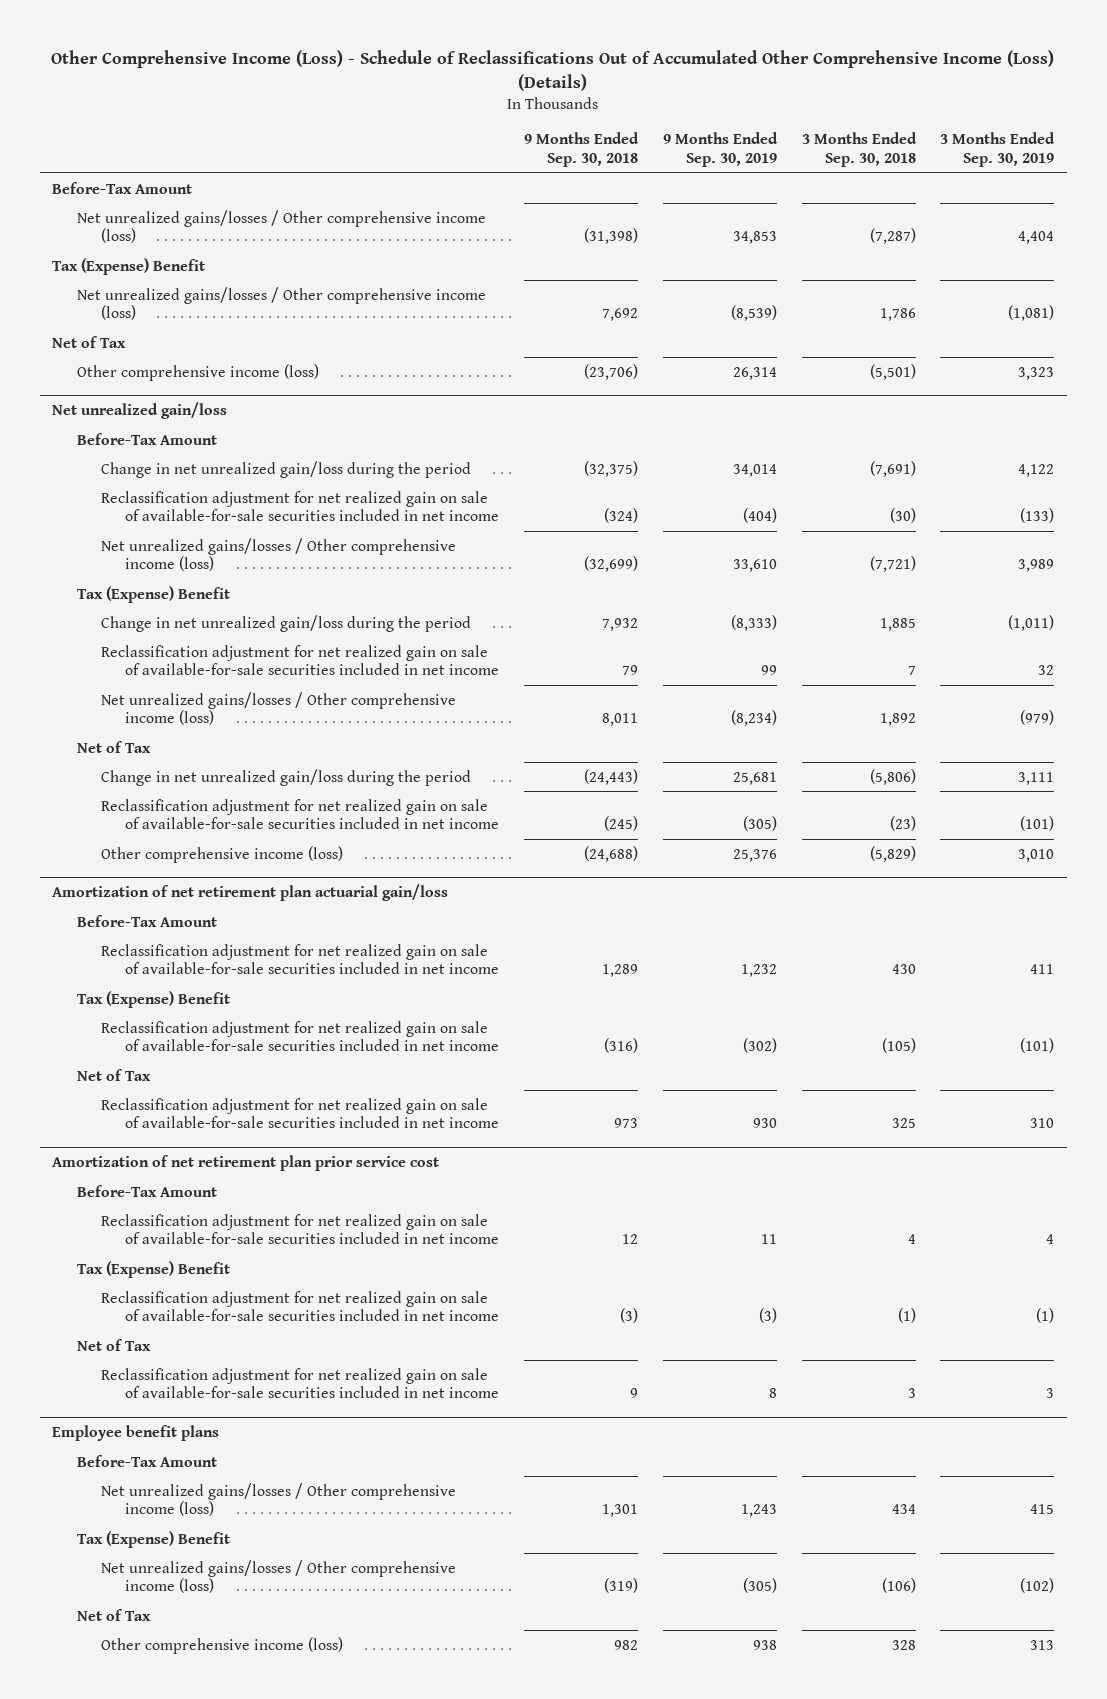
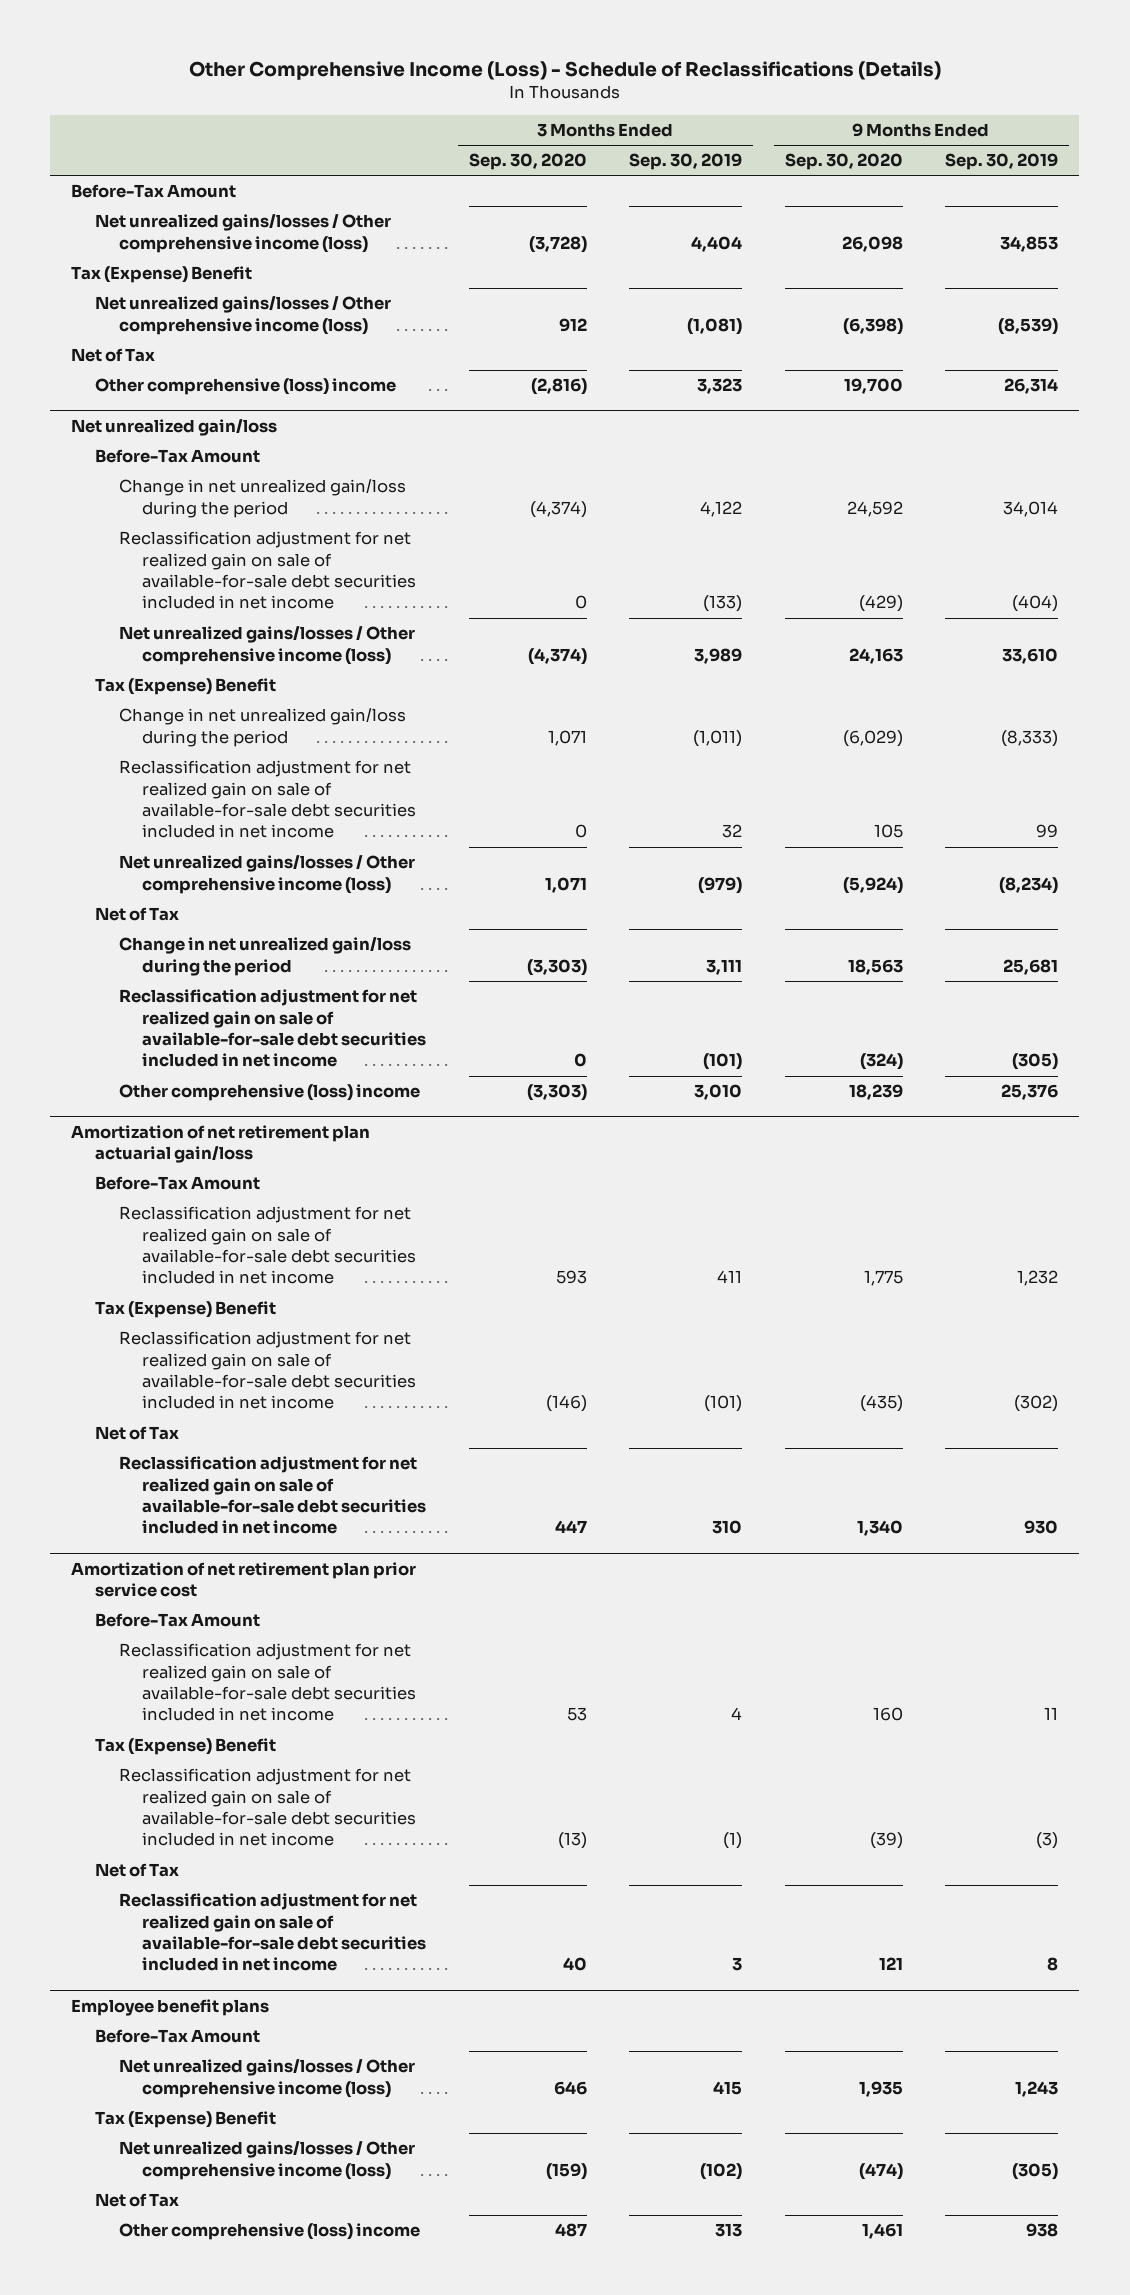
- Other Comprehensive Income (Loss) - Schedule of Reclassifications Out of Accumulated Other Comprehensive Income (Loss) (Details)
+ Other Comprehensive Income (Loss) - Schedule of Reclassifications (Details)
- | 9 Months Ended Sep. 30, 2018 | 9 Months Ended Sep. 30, 2019 | 3 Months Ended Sep. 30, 2018 | 3 Months Ended Sep. 30, 2019
+ | 3 Months Ended Sep. 30, 2020 | 3 Months Ended Sep. 30, 2019 | 9 Months Ended Sep. 30, 2020 | 9 Months Ended Sep. 30, 2019
- Other comprehensive income (loss) | (23,706) | 26,314 | (5,501) | 3,323
+ Other comprehensive (loss) income | (2,816) | 3,323 | 19,700 | 26,314
@ Net unrealized gain/loss
- Reclassification adjustment for net realized gain on sale of available-for-sale securities included in net income | (324) | (404) | (30) | (133)
+ Reclassification adjustment for net realized gain on sale of available-for-sale debt securities included in net income | 0 | (133) | (429) | (404)
- Reclassification adjustment for net realized gain on sale of available-for-sale securities included in net income | 79 | 99 | 7 | 32
+ Reclassification adjustment for net realized gain on sale of available-for-sale debt securities included in net income | 0 | 32 | 105 | 99
- Reclassification adjustment for net realized gain on sale of available-for-sale securities included in net income | (245) | (305) | (23) | (101)
- Other comprehensive income (loss) | (24,688) | 25,376 | (5,829) | 3,010
+ Reclassification adjustment for net realized gain on sale of available-for-sale debt securities included in net income | 0 | (101) | (324) | (305)
+ Other comprehensive (loss) income | (3,303) | 3,010 | 18,239 | 25,376
@ Amortization of net retirement plan actuarial gain/loss
- Reclassification adjustment for net realized gain on sale of available-for-sale securities included in net income | 1,289 | 1,232 | 430 | 411
+ Reclassification adjustment for net realized gain on sale of available-for-sale debt securities included in net income | 593 | 411 | 1,775 | 1,232
- Reclassification adjustment for net realized gain on sale of available-for-sale securities included in net income | (316) | (302) | (105) | (101)
+ Reclassification adjustment for net realized gain on sale of available-for-sale debt securities included in net income | (146) | (101) | (435) | (302)
- Reclassification adjustment for net realized gain on sale of available-for-sale securities included in net income | 973 | 930 | 325 | 310
+ Reclassification adjustment for net realized gain on sale of available-for-sale debt securities included in net income | 447 | 310 | 1,340 | 930
@ Amortization of net retirement plan prior service cost
- Reclassification adjustment for net realized gain on sale of available-for-sale securities included in net income | 12 | 11 | 4 | 4
+ Reclassification adjustment for net realized gain on sale of available-for-sale debt securities included in net income | 53 | 4 | 160 | 11
- Reclassification adjustment for net realized gain on sale of available-for-sale securities included in net income | (3) | (3) | (1) | (1)
+ Reclassification adjustment for net realized gain on sale of available-for-sale debt securities included in net income | (13) | (1) | (39) | (3)
- Reclassification adjustment for net realized gain on sale of available-for-sale securities included in net income | 9 | 8 | 3 | 3
+ Reclassification adjustment for net realized gain on sale of available-for-sale debt securities included in net income | 40 | 3 | 121 | 8
@ Employee benefit plans
- Other comprehensive income (loss) | 982 | 938 | 328 | 313
+ Other comprehensive (loss) income | 487 | 313 | 1,461 | 938

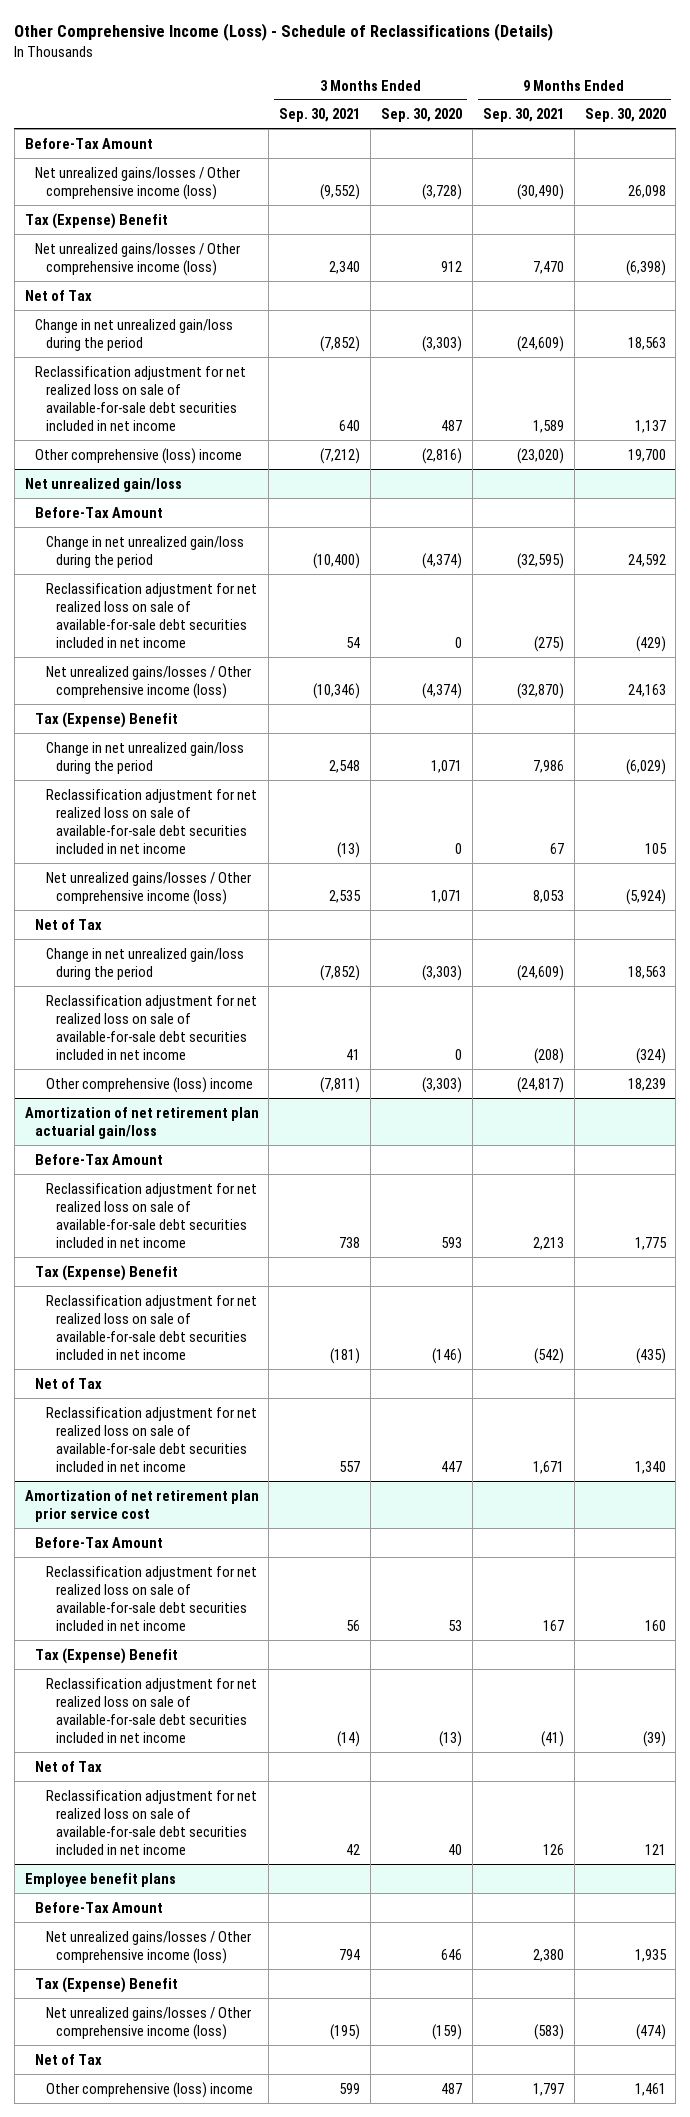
- | 3 Months Ended Sep. 30, 2020 | 3 Months Ended Sep. 30, 2019 | 9 Months Ended Sep. 30, 2020 | 9 Months Ended Sep. 30, 2019
+ | 3 Months Ended Sep. 30, 2021 | 3 Months Ended Sep. 30, 2020 | 9 Months Ended Sep. 30, 2021 | 9 Months Ended Sep. 30, 2020
+ Change in net unrealized gain/loss during the period | (7,852) | (3,303) | (24,609) | 18,563
+ Reclassification adjustment for net realized loss on sale of available-for-sale debt securities included in net income | 640 | 487 | 1,589 | 1,137
@ Net unrealized gain/loss
- Reclassification adjustment for net realized gain on sale of available-for-sale debt securities included in net income | 0 | (133) | (429) | (404)
+ Reclassification adjustment for net realized loss on sale of available-for-sale debt securities included in net income | 54 | 0 | (275) | (429)
- Reclassification adjustment for net realized gain on sale of available-for-sale debt securities included in net income | 0 | 32 | 105 | 99
+ Reclassification adjustment for net realized loss on sale of available-for-sale debt securities included in net income | (13) | 0 | 67 | 105
- Reclassification adjustment for net realized gain on sale of available-for-sale debt securities included in net income | 0 | (101) | (324) | (305)
+ Reclassification adjustment for net realized loss on sale of available-for-sale debt securities included in net income | 41 | 0 | (208) | (324)
@ Amortization of net retirement plan actuarial gain/loss
- Reclassification adjustment for net realized gain on sale of available-for-sale debt securities included in net income | 593 | 411 | 1,775 | 1,232
+ Reclassification adjustment for net realized loss on sale of available-for-sale debt securities included in net income | 738 | 593 | 2,213 | 1,775
- Reclassification adjustment for net realized gain on sale of available-for-sale debt securities included in net income | (146) | (101) | (435) | (302)
+ Reclassification adjustment for net realized loss on sale of available-for-sale debt securities included in net income | (181) | (146) | (542) | (435)
- Reclassification adjustment for net realized gain on sale of available-for-sale debt securities included in net income | 447 | 310 | 1,340 | 930
+ Reclassification adjustment for net realized loss on sale of available-for-sale debt securities included in net income | 557 | 447 | 1,671 | 1,340
@ Amortization of net retirement plan prior service cost
- Reclassification adjustment for net realized gain on sale of available-for-sale debt securities included in net income | 53 | 4 | 160 | 11
+ Reclassification adjustment for net realized loss on sale of available-for-sale debt securities included in net income | 56 | 53 | 167 | 160
- Reclassification adjustment for net realized gain on sale of available-for-sale debt securities included in net income | (13) | (1) | (39) | (3)
+ Reclassification adjustment for net realized loss on sale of available-for-sale debt securities included in net income | (14) | (13) | (41) | (39)
- Reclassification adjustment for net realized gain on sale of available-for-sale debt securities included in net income | 40 | 3 | 121 | 8
+ Reclassification adjustment for net realized loss on sale of available-for-sale debt securities included in net income | 42 | 40 | 126 | 121

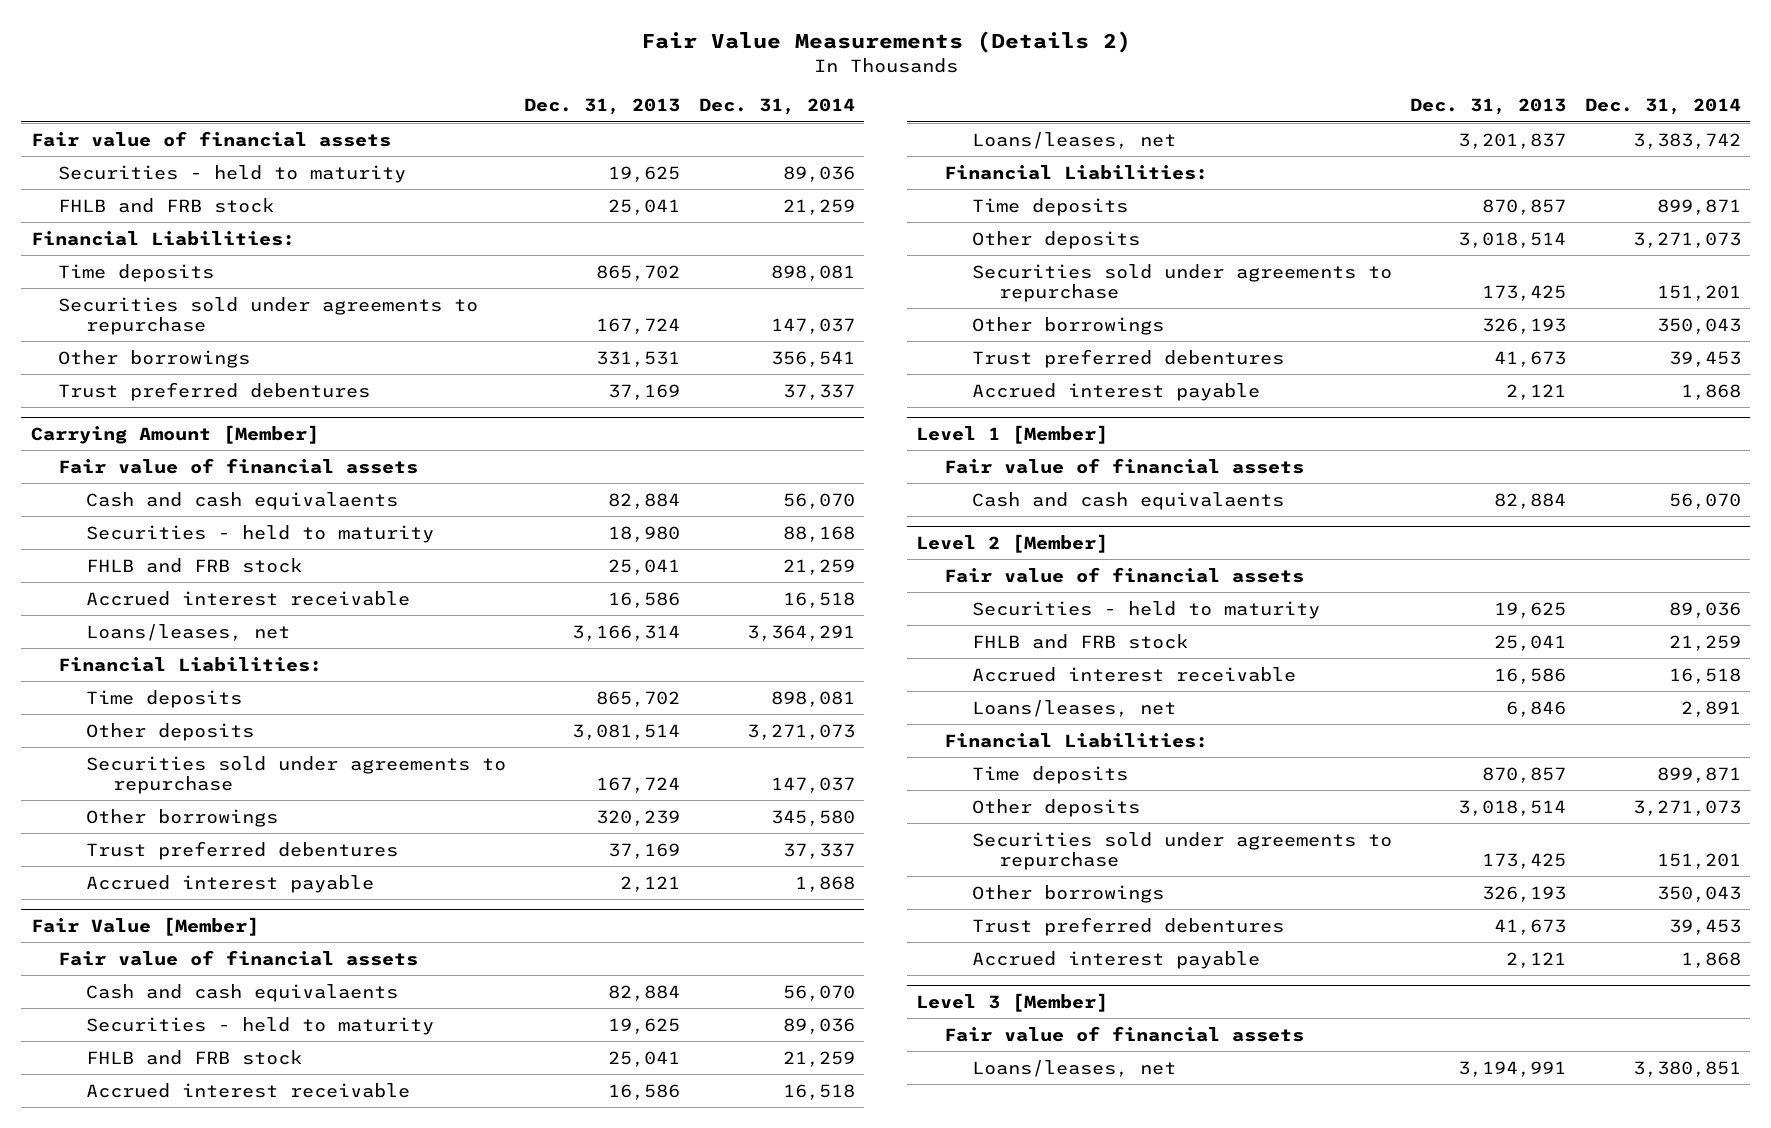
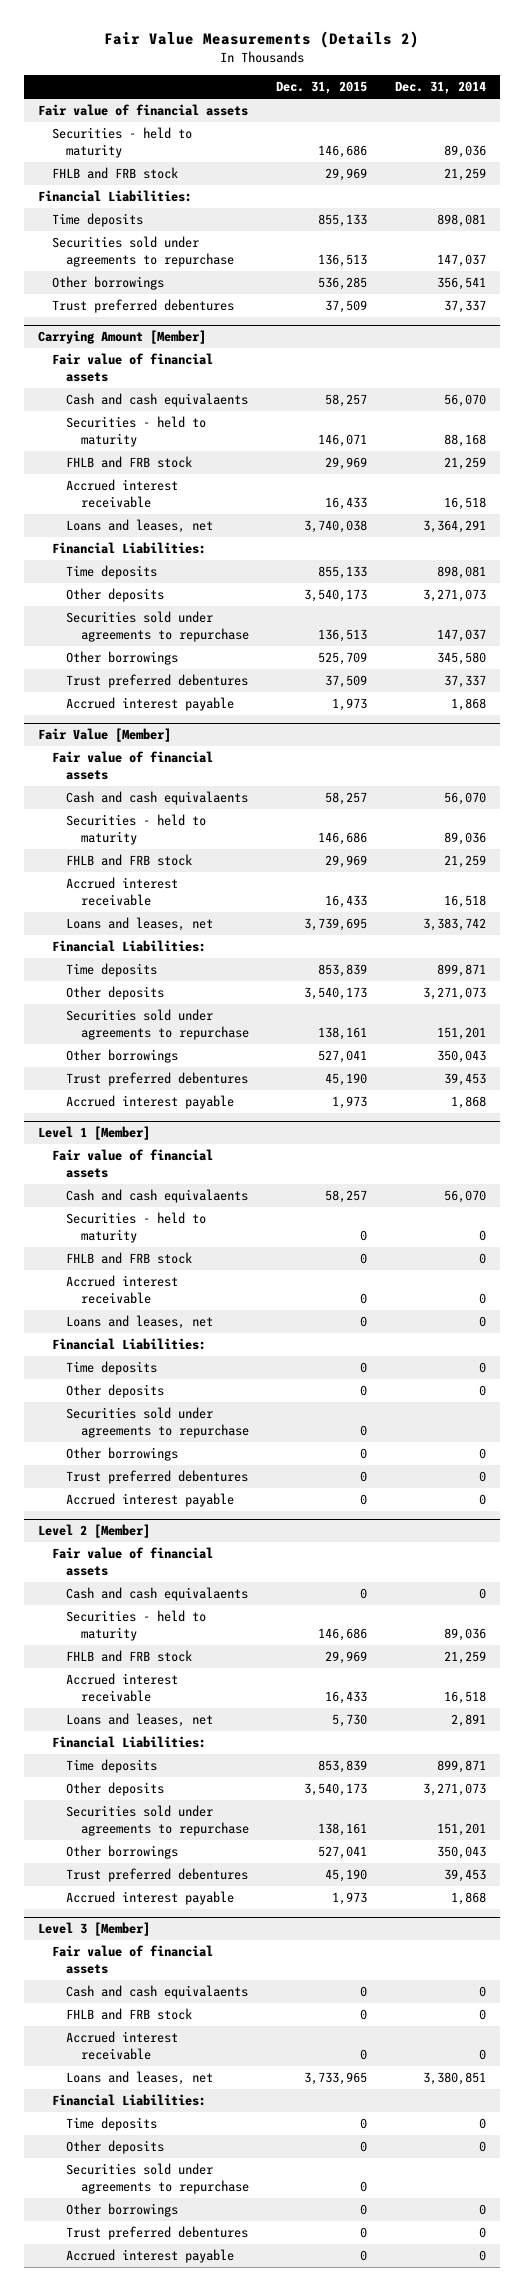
- | Dec. 31, 2013 | Dec. 31, 2014
+ | Dec. 31, 2015 | Dec. 31, 2014
@ Carrying Amount [Member]
- Loans/leases, net | 3,166,314 | 3,364,291
+ Loans and leases, net | 3,740,038 | 3,364,291
@ Fair Value [Member]
- Loans/leases, net | 3,201,837 | 3,383,742
+ Loans and leases, net | 3,739,695 | 3,383,742
@ Level 1 [Member]
+ Securities - held to maturity | 0 | 0
+ FHLB and FRB stock | 0 | 0
+ Accrued interest receivable | 0 | 0
+ Loans and leases, net | 0 | 0
+ Financial Liabilities:
+ Time deposits | 0 | 0
+ Other deposits | 0 | 0
+ Securities sold under agreements to repurchase | 0 |
+ Other borrowings | 0 | 0
+ Trust preferred debentures | 0 | 0
+ Accrued interest payable | 0 | 0
@ Level 2 [Member]
+ Cash and cash equivalaents | 0 | 0
- Loans/leases, net | 6,846 | 2,891
+ Loans and leases, net | 5,730 | 2,891
@ Level 3 [Member]
- Loans/leases, net | 3,194,991 | 3,380,851
+ Cash and cash equivalaents | 0 | 0
+ FHLB and FRB stock | 0 | 0
+ Accrued interest receivable | 0 | 0
+ Loans and leases, net | 3,733,965 | 3,380,851
+ Financial Liabilities:
+ Time deposits | 0 | 0
+ Other deposits | 0 | 0
+ Securities sold under agreements to repurchase | 0 |
+ Other borrowings | 0 | 0
+ Trust preferred debentures | 0 | 0
+ Accrued interest payable | 0 | 0

